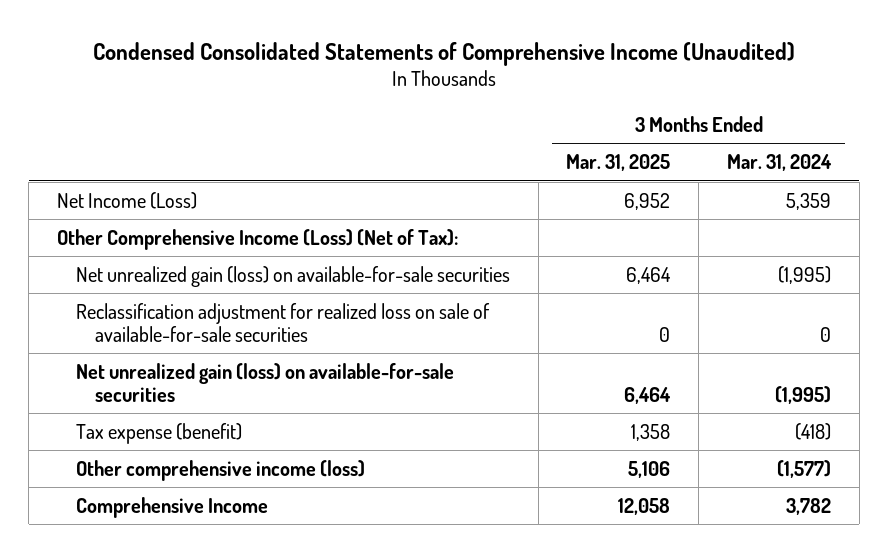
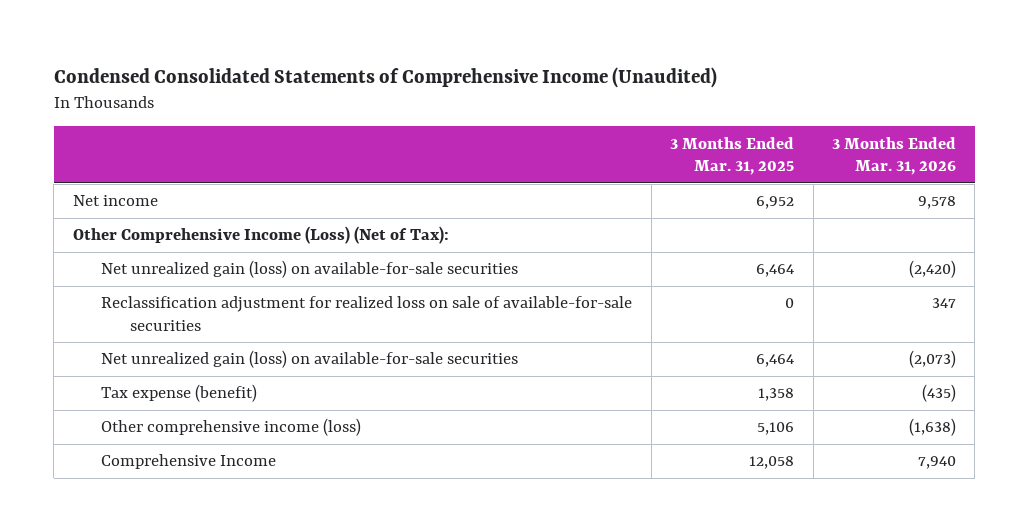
- | 3 Months Ended Mar. 31, 2025 | 3 Months Ended Mar. 31, 2024
+ | 3 Months Ended Mar. 31, 2025 | 3 Months Ended Mar. 31, 2026
- Net Income (Loss) | 6,952 | 5,359
+ Net income | 6,952 | 9,578

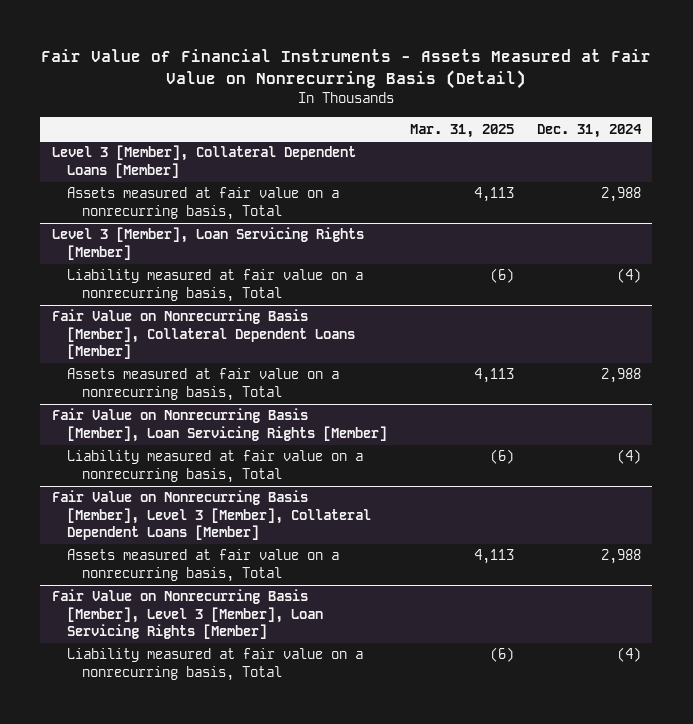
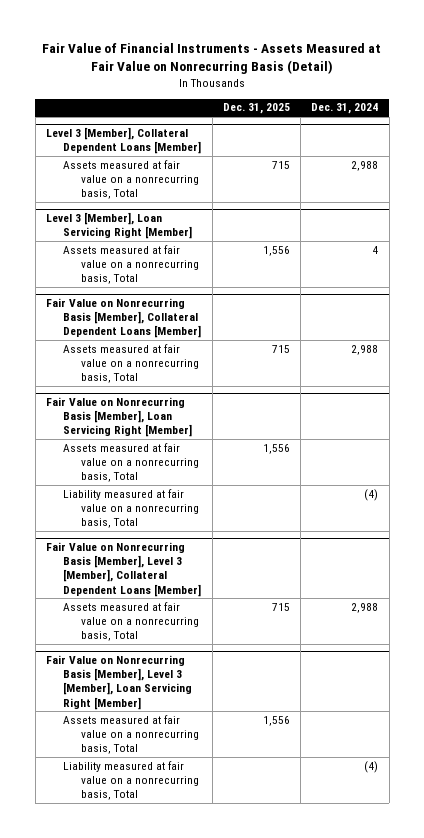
- | Mar. 31, 2025 | Dec. 31, 2024
+ | Dec. 31, 2025 | Dec. 31, 2024
- Level 3 [Member], Loan Servicing Rights [Member]
- Liability measured at fair value on a nonrecurring basis, Total | (6) | (4)
+ Level 3 [Member], Loan Servicing Right [Member]
+ Assets measured at fair value on a nonrecurring basis, Total | 1,556 | 4
- Fair Value on Nonrecurring Basis [Member], Loan Servicing Rights [Member]
+ Fair Value on Nonrecurring Basis [Member], Loan Servicing Right [Member]
+ Assets measured at fair value on a nonrecurring basis, Total | 1,556 |
- Fair Value on Nonrecurring Basis [Member], Level 3 [Member], Loan Servicing Rights [Member]
+ Fair Value on Nonrecurring Basis [Member], Level 3 [Member], Loan Servicing Right [Member]
+ Assets measured at fair value on a nonrecurring basis, Total | 1,556 |

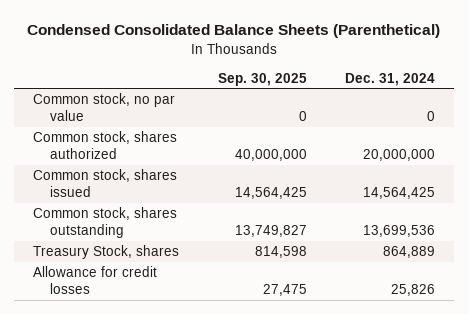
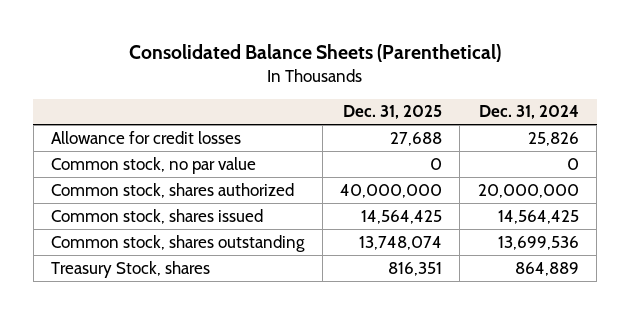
- Condensed Consolidated Balance Sheets (Parenthetical)
+ Consolidated Balance Sheets (Parenthetical)
- | Sep. 30, 2025 | Dec. 31, 2024
+ | Dec. 31, 2025 | Dec. 31, 2024
moved up: Allowance for credit losses | 27,688 | 25,826

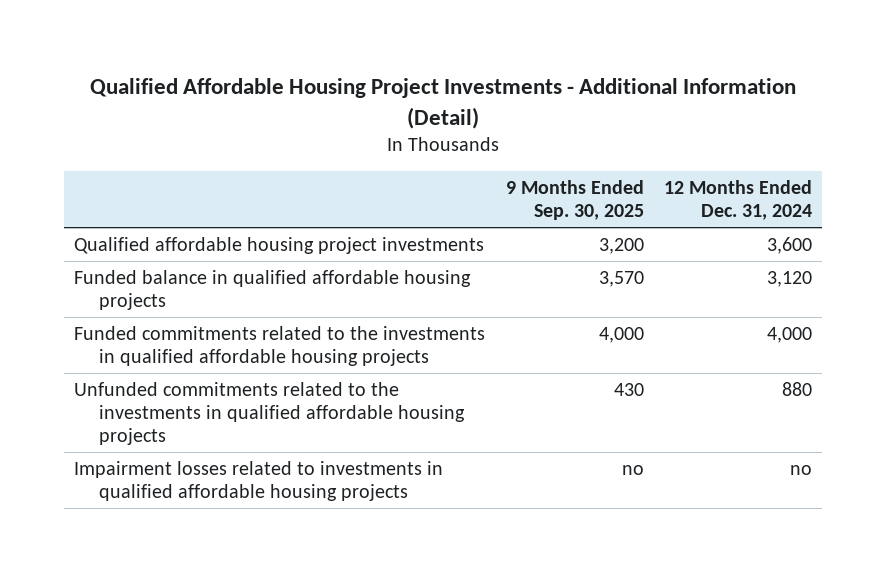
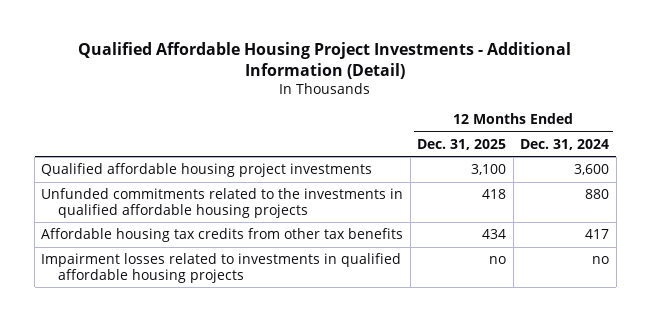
- | 9 Months Ended Sep. 30, 2025 | 12 Months Ended Dec. 31, 2024
+ | 12 Months Ended Dec. 31, 2025 | 12 Months Ended Dec. 31, 2024
- Funded balance in qualified affordable housing projects | 3,570 | 3,120
- Funded commitments related to the investments in qualified affordable housing projects | 4,000 | 4,000
+ Affordable housing tax credits from other tax benefits | 434 | 417

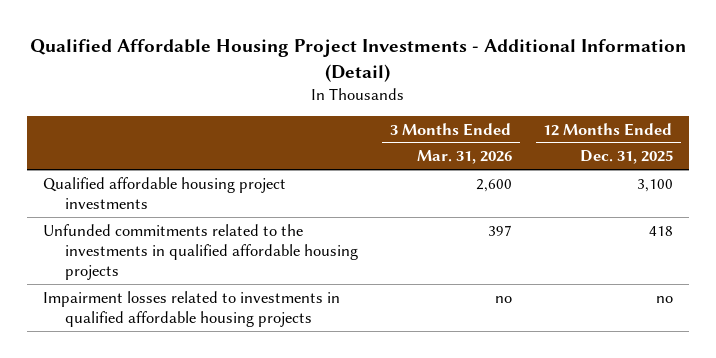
- | 12 Months Ended Dec. 31, 2025 | 12 Months Ended Dec. 31, 2024
+ | 3 Months Ended Mar. 31, 2026 | 12 Months Ended Dec. 31, 2025
- Affordable housing tax credits from other tax benefits | 434 | 417

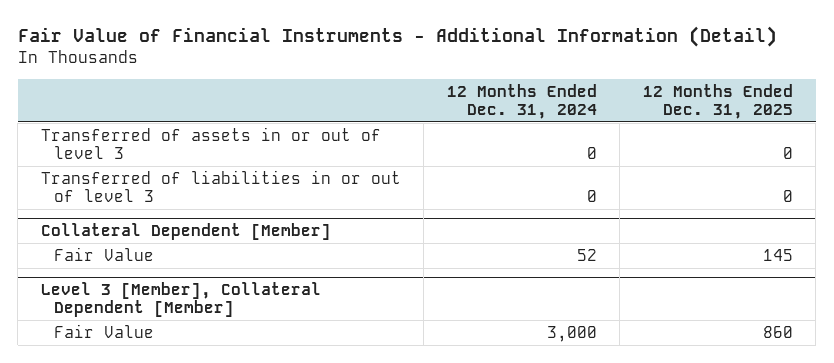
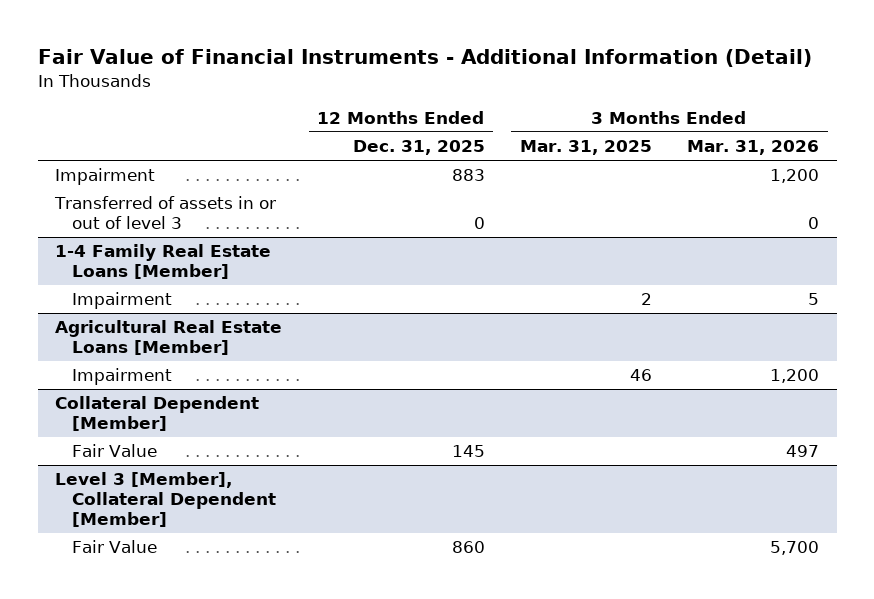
- | 12 Months Ended Dec. 31, 2024 | 12 Months Ended Dec. 31, 2025
+ | 12 Months Ended Dec. 31, 2025 | 3 Months Ended Mar. 31, 2025 | 3 Months Ended Mar. 31, 2026
+ Impairment | 883 | | 1,200
- Transferred of liabilities in or out of level 3 | 0 | 0
+ 1-4 Family Real Estate Loans [Member]
+ Impairment | | 2 | 5
+ Agricultural Real Estate Loans [Member]
+ Impairment | | 46 | 1,200

